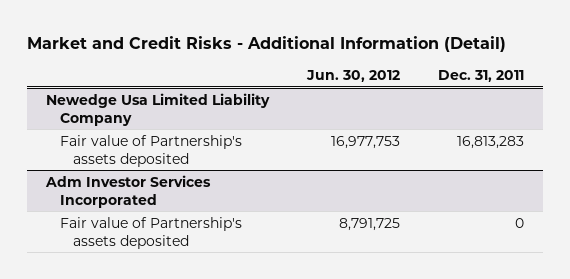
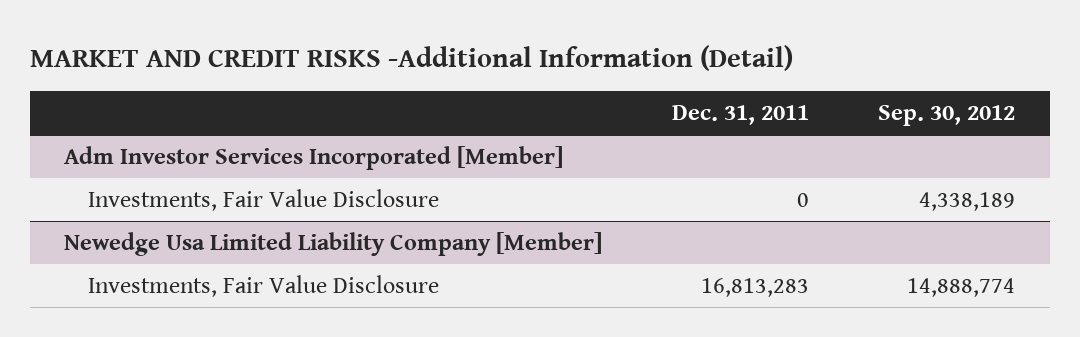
- Market and Credit Risks - Additional Information (Detail)
+ MARKET AND CREDIT RISKS -Additional Information (Detail)
- | Jun. 30, 2012 | Dec. 31, 2011
+ | Dec. 31, 2011 | Sep. 30, 2012
- Newedge Usa Limited Liability Company
- Fair value of Partnership's assets deposited | 16,977,753 | 16,813,283
- Adm Investor Services Incorporated
- Fair value of Partnership's assets deposited | 8,791,725 | 0
+ Adm Investor Services Incorporated [Member]
+ Investments, Fair Value Disclosure | 0 | 4,338,189
+ Newedge Usa Limited Liability Company [Member]
+ Investments, Fair Value Disclosure | 16,813,283 | 14,888,774

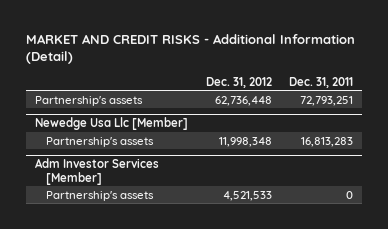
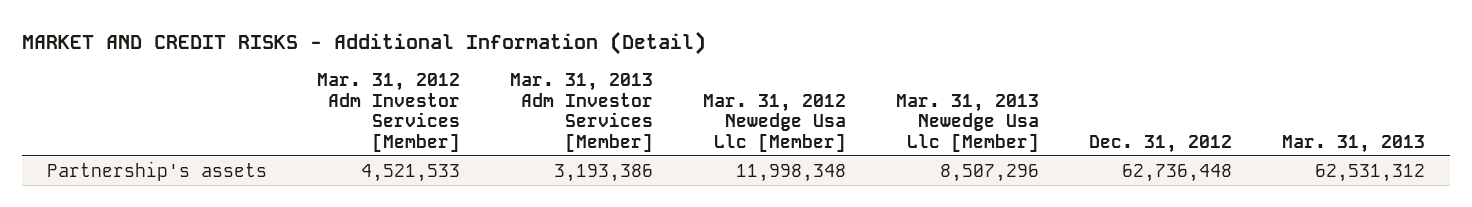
- | Dec. 31, 2012 | Dec. 31, 2011
+ | Mar. 31, 2012 Adm Investor Services [Member] | Mar. 31, 2013 Adm Investor Services [Member] | Mar. 31, 2012 Newedge Usa Llc [Member] | Mar. 31, 2013 Newedge Usa Llc [Member] | Dec. 31, 2012 | Mar. 31, 2013
- Newedge Usa Llc [Member]
- Partnership's assets | 11,998,348 | 16,813,283
- Adm Investor Services [Member]
- Partnership's assets | 4,521,533 | 0

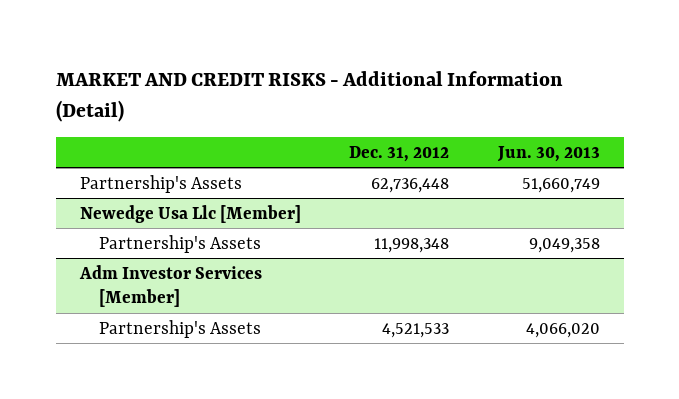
- | Mar. 31, 2012 Adm Investor Services [Member] | Mar. 31, 2013 Adm Investor Services [Member] | Mar. 31, 2012 Newedge Usa Llc [Member] | Mar. 31, 2013 Newedge Usa Llc [Member] | Dec. 31, 2012 | Mar. 31, 2013
+ | Dec. 31, 2012 | Jun. 30, 2013
- Partnership's assets | 4,521,533 | 3,193,386 | 11,998,348 | 8,507,296 | 62,736,448 | 62,531,312
+ Partnership's Assets | 62,736,448 | 51,660,749
+ Newedge Usa Llc [Member]
+ Partnership's Assets | 11,998,348 | 9,049,358
+ Adm Investor Services [Member]
+ Partnership's Assets | 4,521,533 | 4,066,020

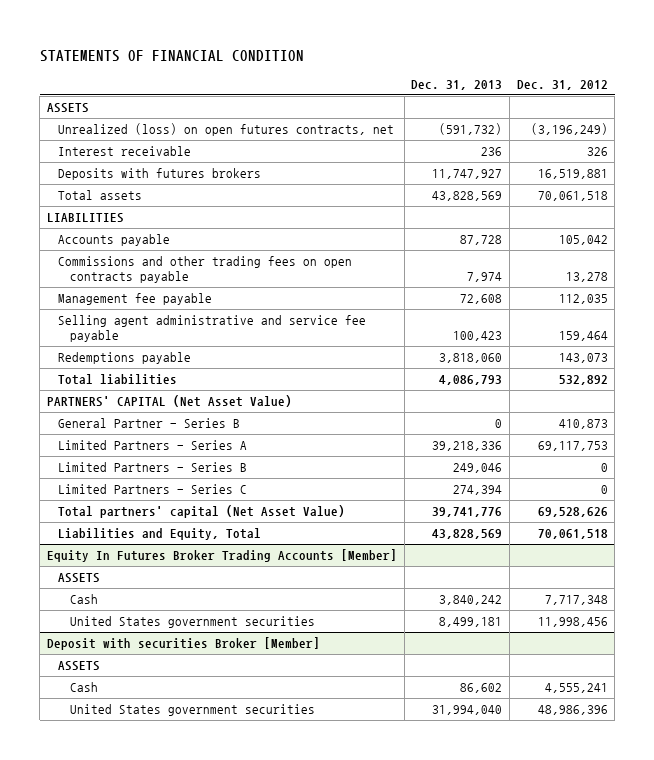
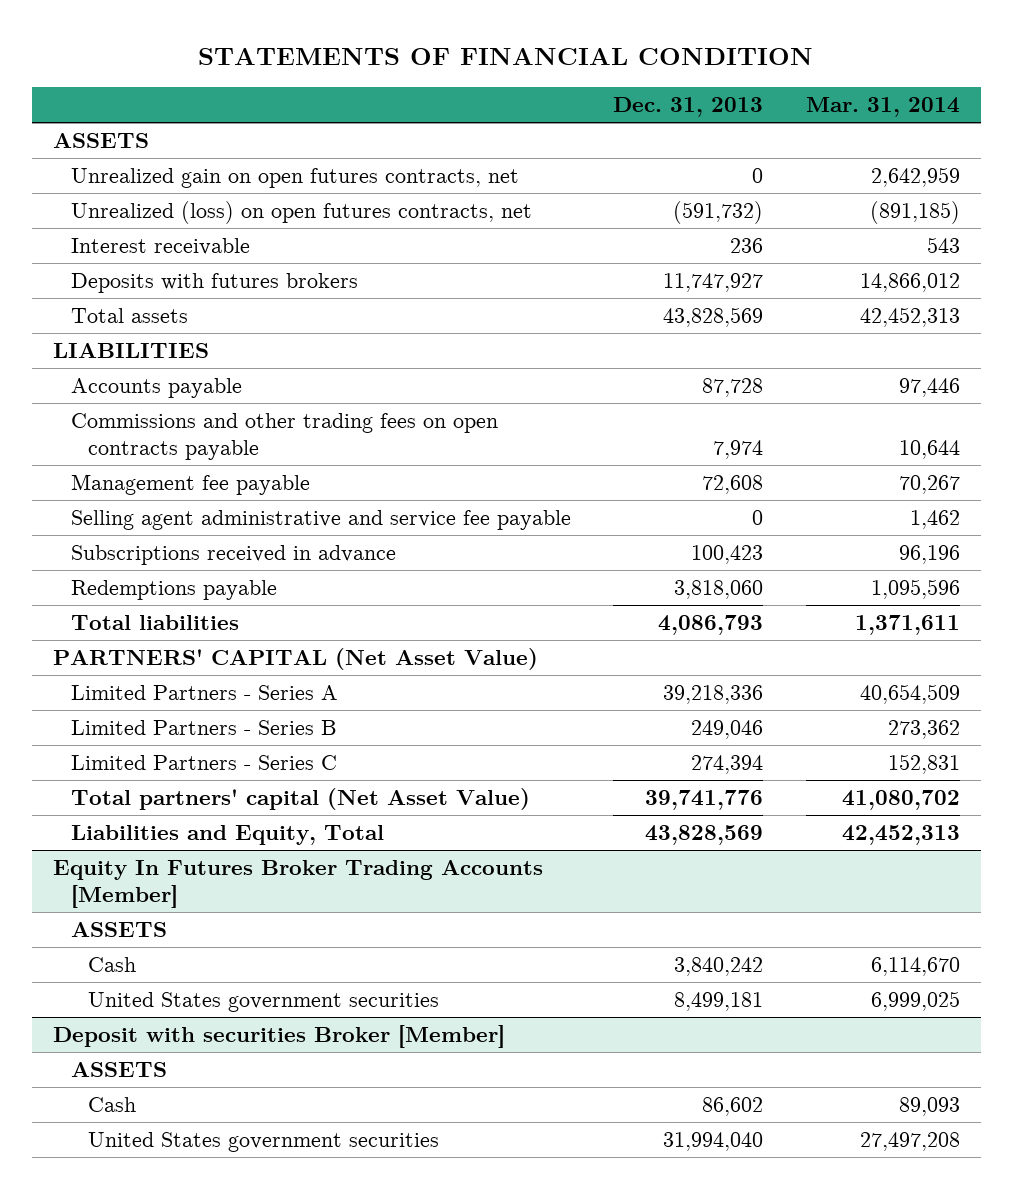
- | Dec. 31, 2013 | Dec. 31, 2012
+ | Dec. 31, 2013 | Mar. 31, 2014
+ Unrealized gain on open futures contracts, net | 0 | 2,642,959
- Selling agent administrative and service fee payable | 100,423 | 159,464
+ Selling agent administrative and service fee payable | 0 | 1,462
+ Subscriptions received in advance | 100,423 | 96,196
- General Partner - Series B | 0 | 410,873

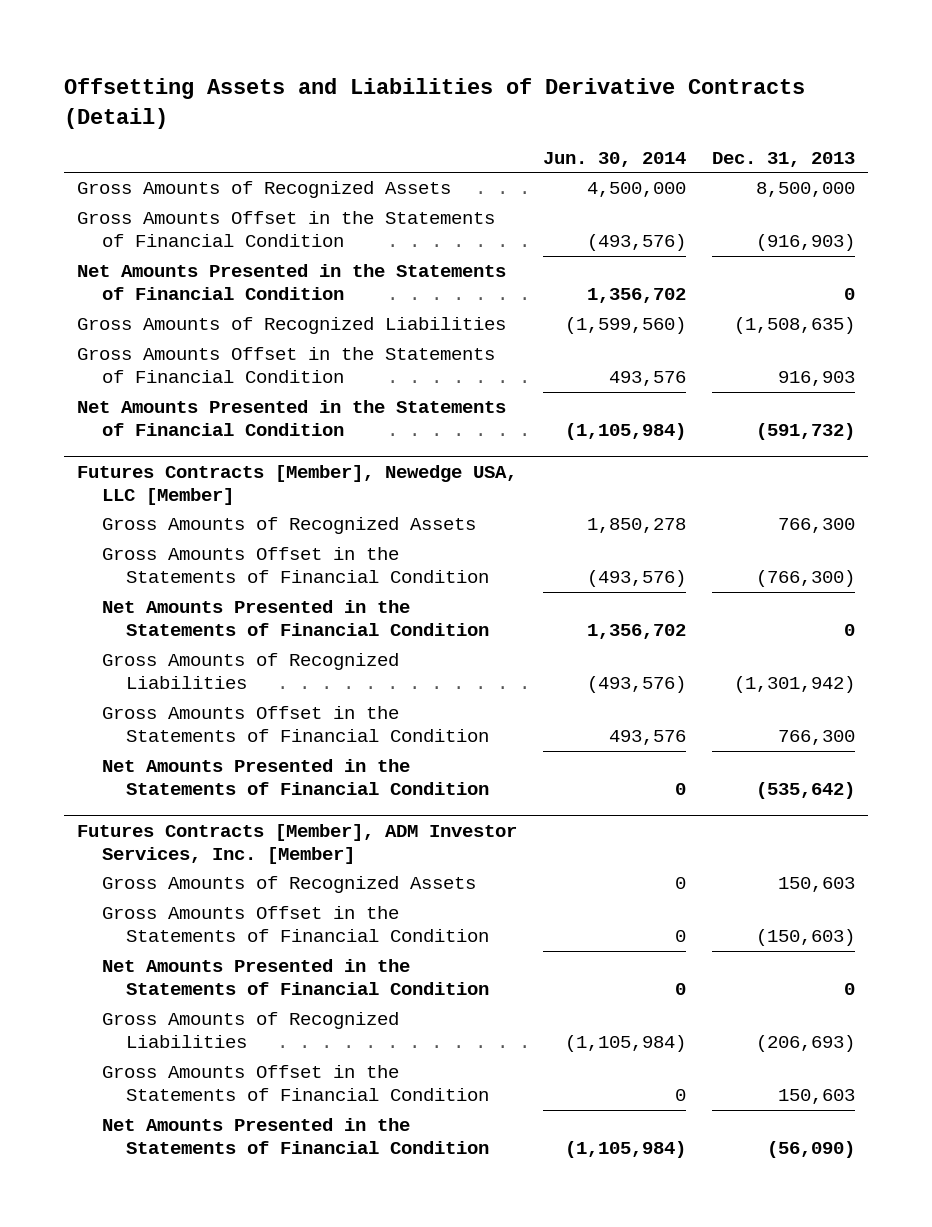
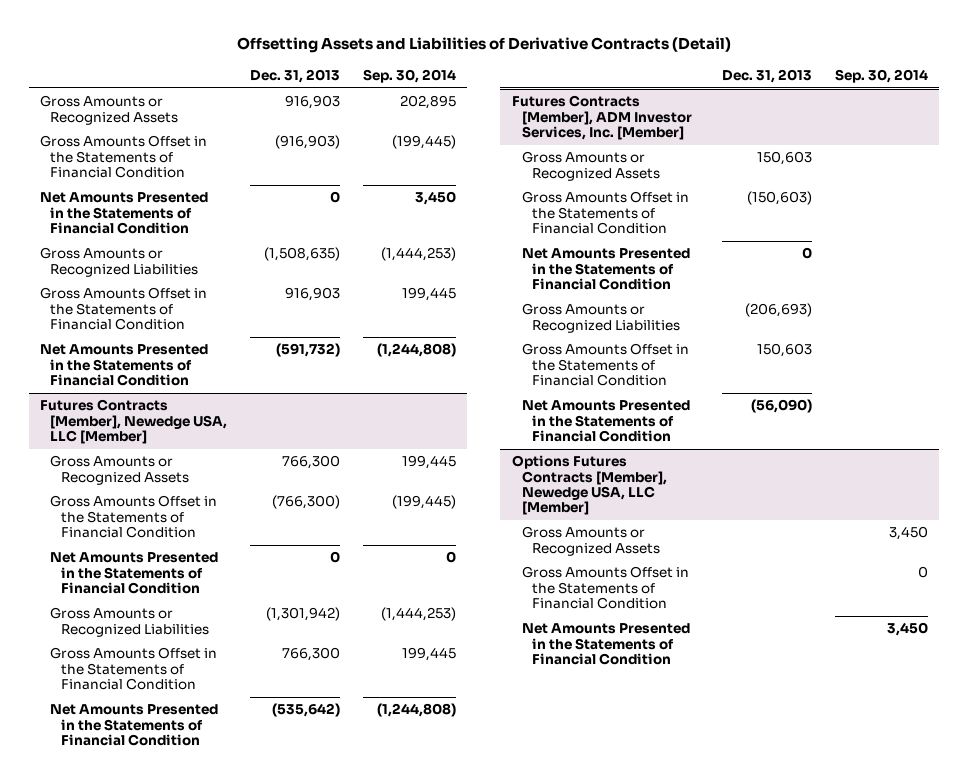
- | Jun. 30, 2014 | Dec. 31, 2013
+ | Dec. 31, 2013 | Sep. 30, 2014
- Gross Amounts of Recognized Assets | 4,500,000 | 8,500,000
+ Gross Amounts or Recognized Assets | 916,903 | 202,895
- Gross Amounts of Recognized Liabilities | (1,599,560) | (1,508,635)
+ Gross Amounts or Recognized Liabilities | (1,508,635) | (1,444,253)
@ Futures Contracts [Member], Newedge USA, LLC [Member]
- Gross Amounts of Recognized Assets | 1,850,278 | 766,300
+ Gross Amounts or Recognized Assets | 766,300 | 199,445
- Gross Amounts of Recognized Liabilities | (493,576) | (1,301,942)
+ Gross Amounts or Recognized Liabilities | (1,301,942) | (1,444,253)
@ Futures Contracts [Member], ADM Investor Services, Inc. [Member]
- Gross Amounts of Recognized Assets | 0 | 150,603
+ Gross Amounts or Recognized Assets | 150,603 |
- Gross Amounts of Recognized Liabilities | (1,105,984) | (206,693)
+ Gross Amounts or Recognized Liabilities | (206,693) |
+ Options Futures Contracts [Member], Newedge USA, LLC [Member]
+ Gross Amounts or Recognized Assets | | 3,450
+ Gross Amounts Offset in the Statements of Financial Condition | | 0
+ Net Amounts Presented in the Statements of Financial Condition | | 3,450

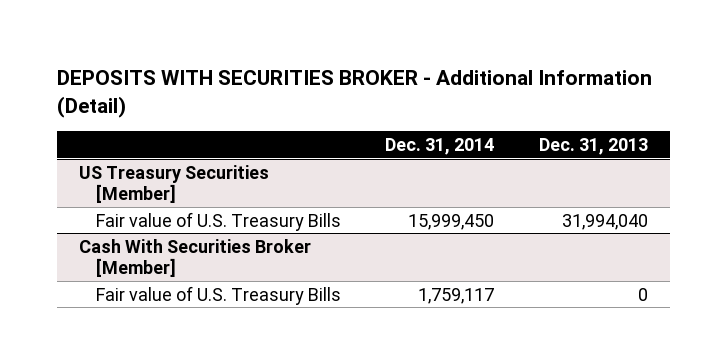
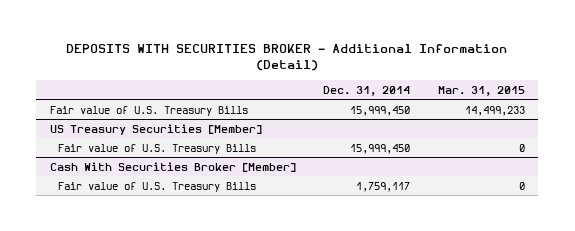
- | Dec. 31, 2014 | Dec. 31, 2013
+ | Dec. 31, 2014 | Mar. 31, 2015
+ Fair value of U.S. Treasury Bills | 15,999,450 | 14,499,233

